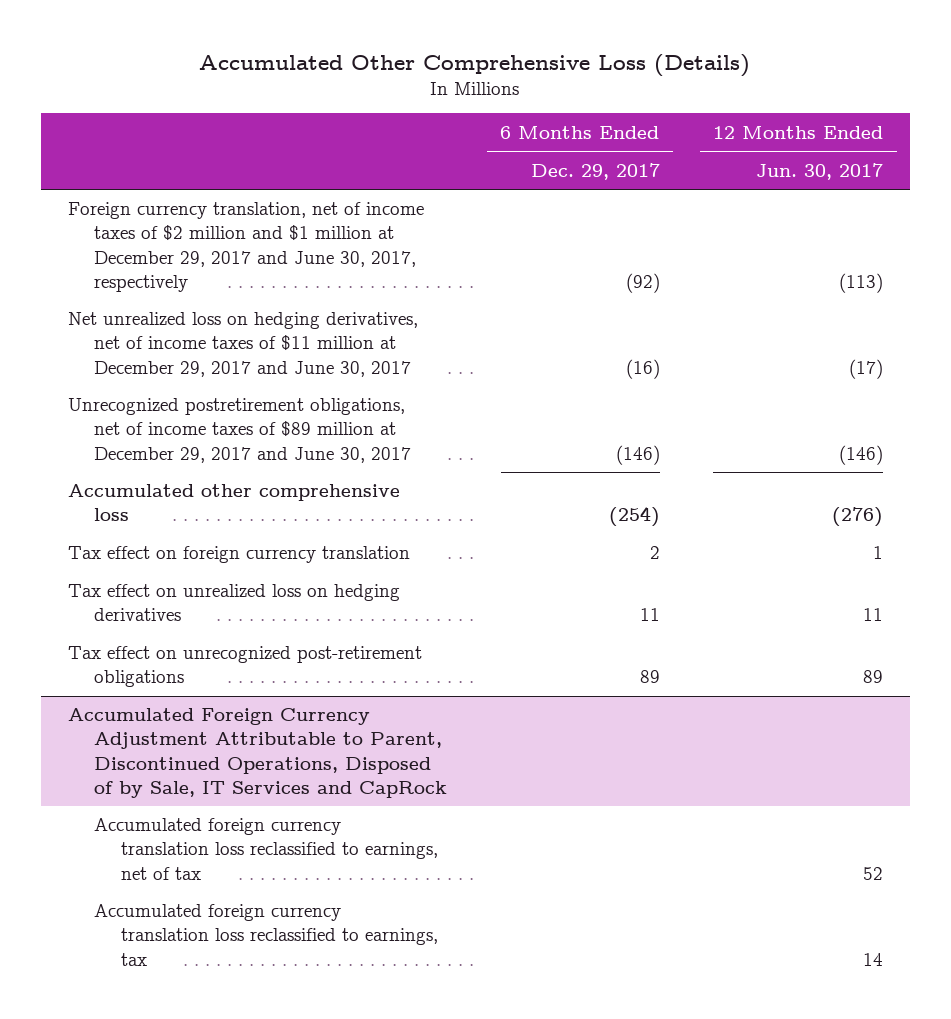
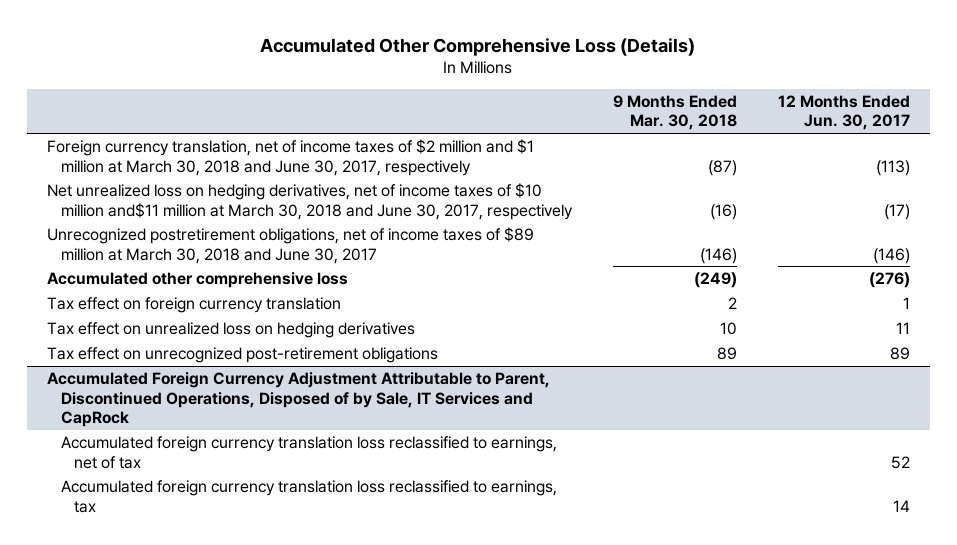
- | 6 Months Ended Dec. 29, 2017 | 12 Months Ended Jun. 30, 2017
+ | 9 Months Ended Mar. 30, 2018 | 12 Months Ended Jun. 30, 2017
- Foreign currency translation, net of income taxes of $2 million and $1 million at December 29, 2017 and June 30, 2017, respectively | (92) | (113)
- Net unrealized loss on hedging derivatives, net of income taxes of $11 million at December 29, 2017 and June 30, 2017 | (16) | (17)
- Unrecognized postretirement obligations, net of income taxes of $89 million at December 29, 2017 and June 30, 2017 | (146) | (146)
+ Foreign currency translation, net of income taxes of $2 million and $1 million at March 30, 2018 and June 30, 2017, respectively | (87) | (113)
+ Net unrealized loss on hedging derivatives, net of income taxes of $10 million and$11 million at March 30, 2018 and June 30, 2017, respectively | (16) | (17)
+ Unrecognized postretirement obligations, net of income taxes of $89 million at March 30, 2018 and June 30, 2017 | (146) | (146)

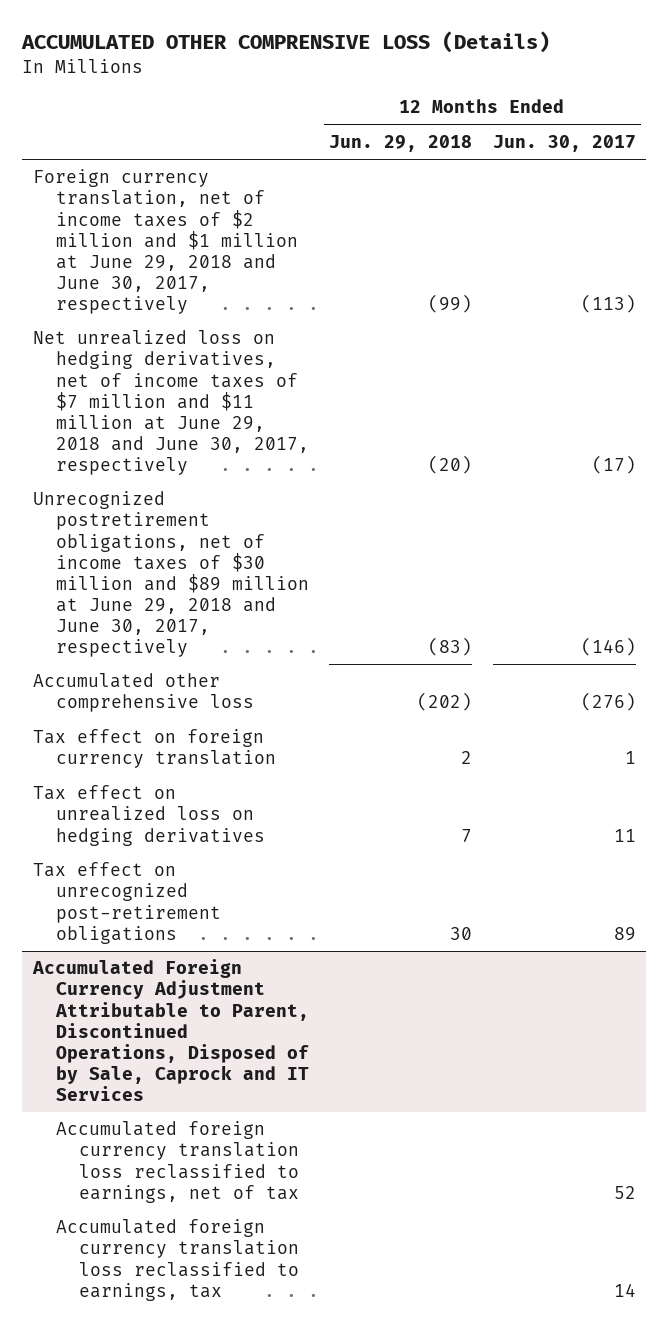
- Accumulated Other Comprehensive Loss (Details)
+ ACCUMULATED OTHER COMPRENSIVE LOSS (Details)
- | 9 Months Ended Mar. 30, 2018 | 12 Months Ended Jun. 30, 2017
+ | 12 Months Ended Jun. 29, 2018 | 12 Months Ended Jun. 30, 2017
- Foreign currency translation, net of income taxes of $2 million and $1 million at March 30, 2018 and June 30, 2017, respectively | (87) | (113)
- Net unrealized loss on hedging derivatives, net of income taxes of $10 million and$11 million at March 30, 2018 and June 30, 2017, respectively | (16) | (17)
- Unrecognized postretirement obligations, net of income taxes of $89 million at March 30, 2018 and June 30, 2017 | (146) | (146)
+ Foreign currency translation, net of income taxes of $2 million and $1 million at June 29, 2018 and June 30, 2017, respectively | (99) | (113)
+ Net unrealized loss on hedging derivatives, net of income taxes of $7 million and $11 million at June 29, 2018 and June 30, 2017, respectively | (20) | (17)
+ Unrecognized postretirement obligations, net of income taxes of $30 million and $89 million at June 29, 2018 and June 30, 2017, respectively | (83) | (146)
- Accumulated Foreign Currency Adjustment Attributable to Parent, Discontinued Operations, Disposed of by Sale, IT Services and CapRock
+ Accumulated Foreign Currency Adjustment Attributable to Parent, Discontinued Operations, Disposed of by Sale, Caprock and IT Services

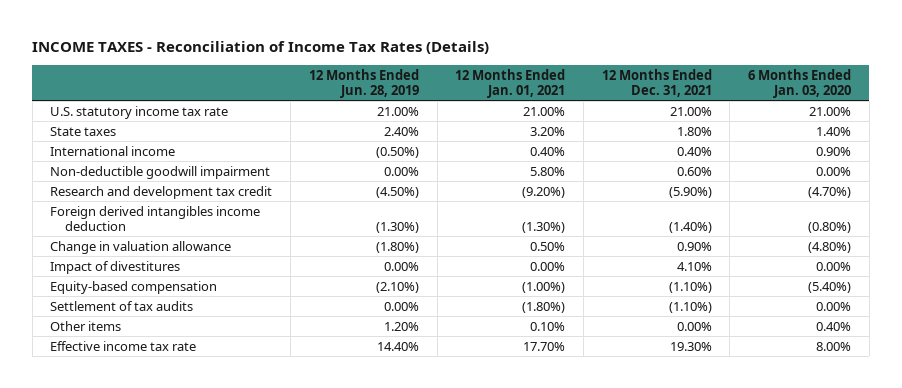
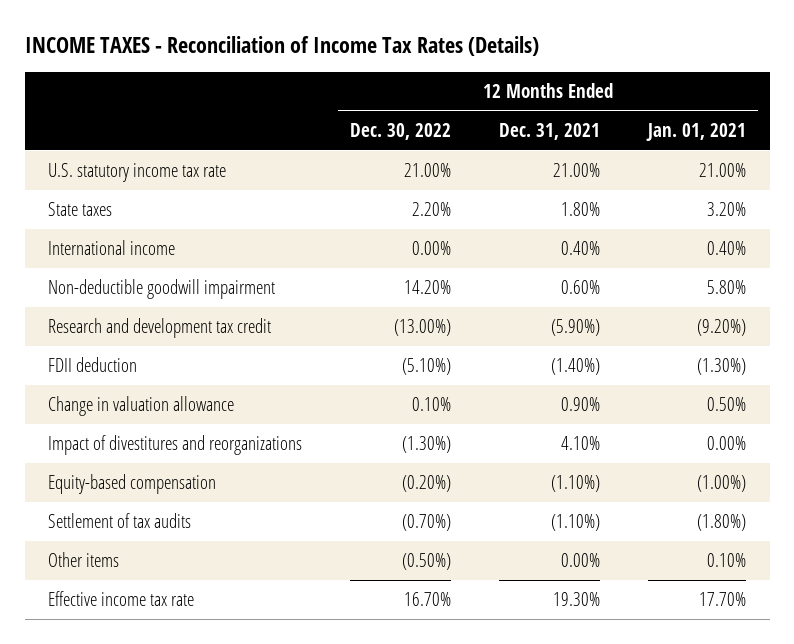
- | 12 Months Ended Jun. 28, 2019 | 12 Months Ended Jan. 01, 2021 | 12 Months Ended Dec. 31, 2021 | 6 Months Ended Jan. 03, 2020
+ | 12 Months Ended Dec. 30, 2022 | 12 Months Ended Dec. 31, 2021 | 12 Months Ended Jan. 01, 2021
- Foreign derived intangibles income deduction | (1.30%) | (1.30%) | (1.40%) | (0.80%)
+ FDII deduction | (5.10%) | (1.40%) | (1.30%)
- Impact of divestitures | 0.00% | 0.00% | 4.10% | 0.00%
+ Impact of divestitures and reorganizations | (1.30%) | 4.10% | 0.00%

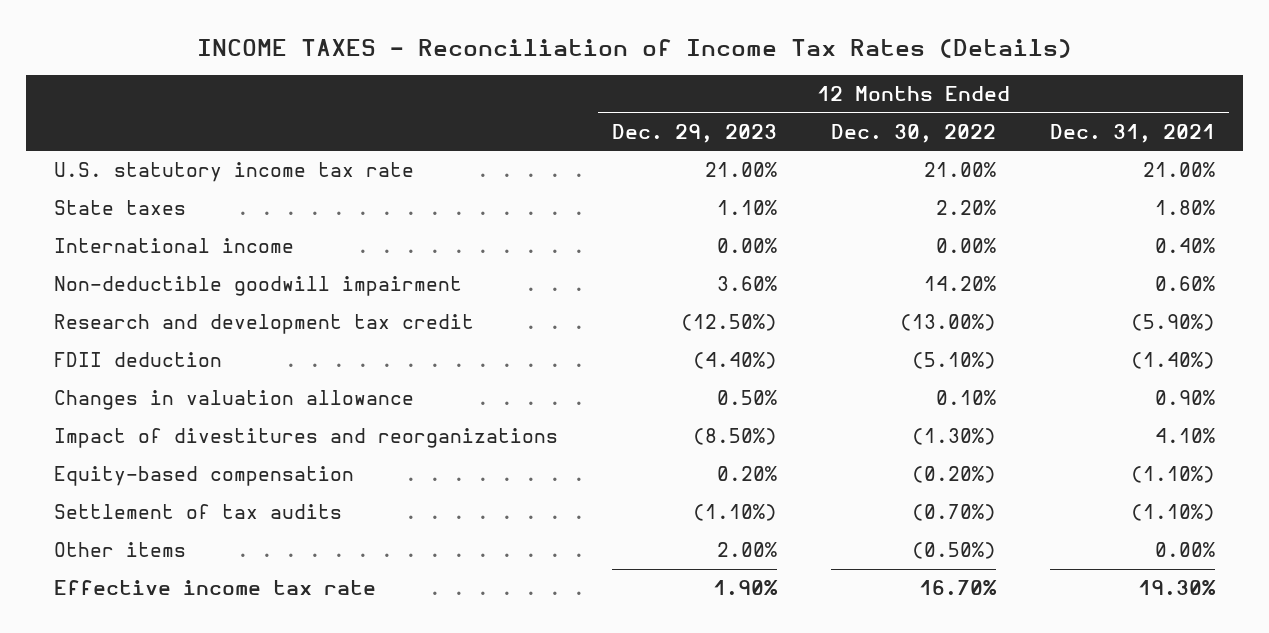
- | 12 Months Ended Dec. 30, 2022 | 12 Months Ended Dec. 31, 2021 | 12 Months Ended Jan. 01, 2021
+ | 12 Months Ended Dec. 29, 2023 | 12 Months Ended Dec. 30, 2022 | 12 Months Ended Dec. 31, 2021
- Change in valuation allowance | 0.10% | 0.90% | 0.50%
+ Changes in valuation allowance | 0.50% | 0.10% | 0.90%

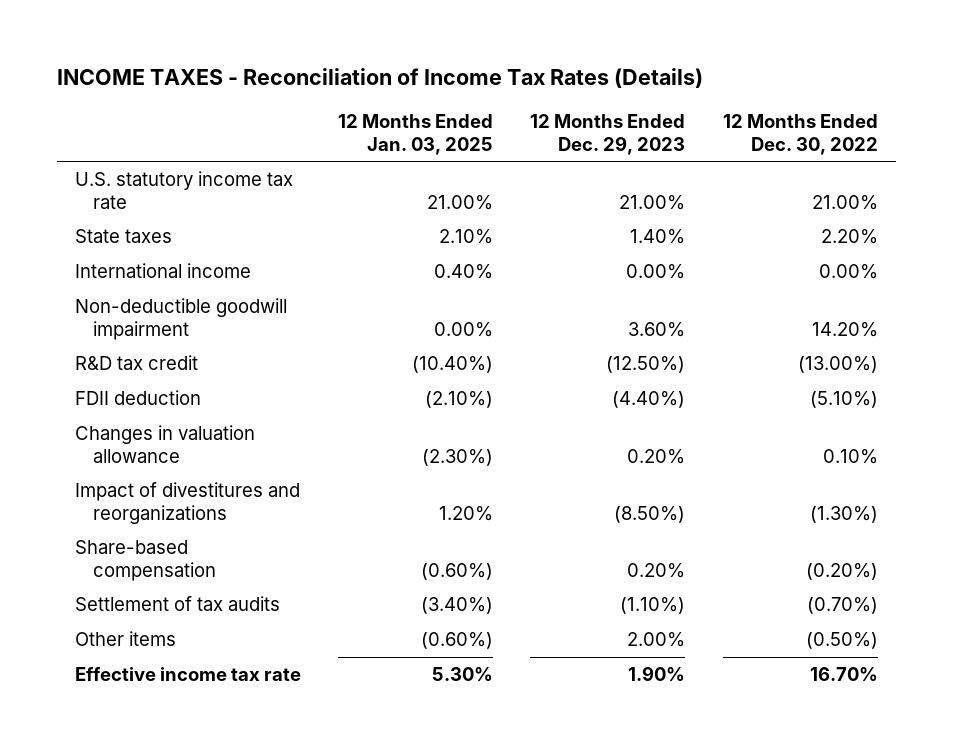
- | 12 Months Ended Dec. 29, 2023 | 12 Months Ended Dec. 30, 2022 | 12 Months Ended Dec. 31, 2021
+ | 12 Months Ended Jan. 03, 2025 | 12 Months Ended Dec. 29, 2023 | 12 Months Ended Dec. 30, 2022
- State taxes | 1.10% | 2.20% | 1.80%
+ State taxes | 2.10% | 1.40% | 2.20%
- Research and development tax credit | (12.50%) | (13.00%) | (5.90%)
+ R&D tax credit | (10.40%) | (12.50%) | (13.00%)
- Changes in valuation allowance | 0.50% | 0.10% | 0.90%
+ Changes in valuation allowance | (2.30%) | 0.20% | 0.10%
- Equity-based compensation | 0.20% | (0.20%) | (1.10%)
+ Share-based compensation | (0.60%) | 0.20% | (0.20%)

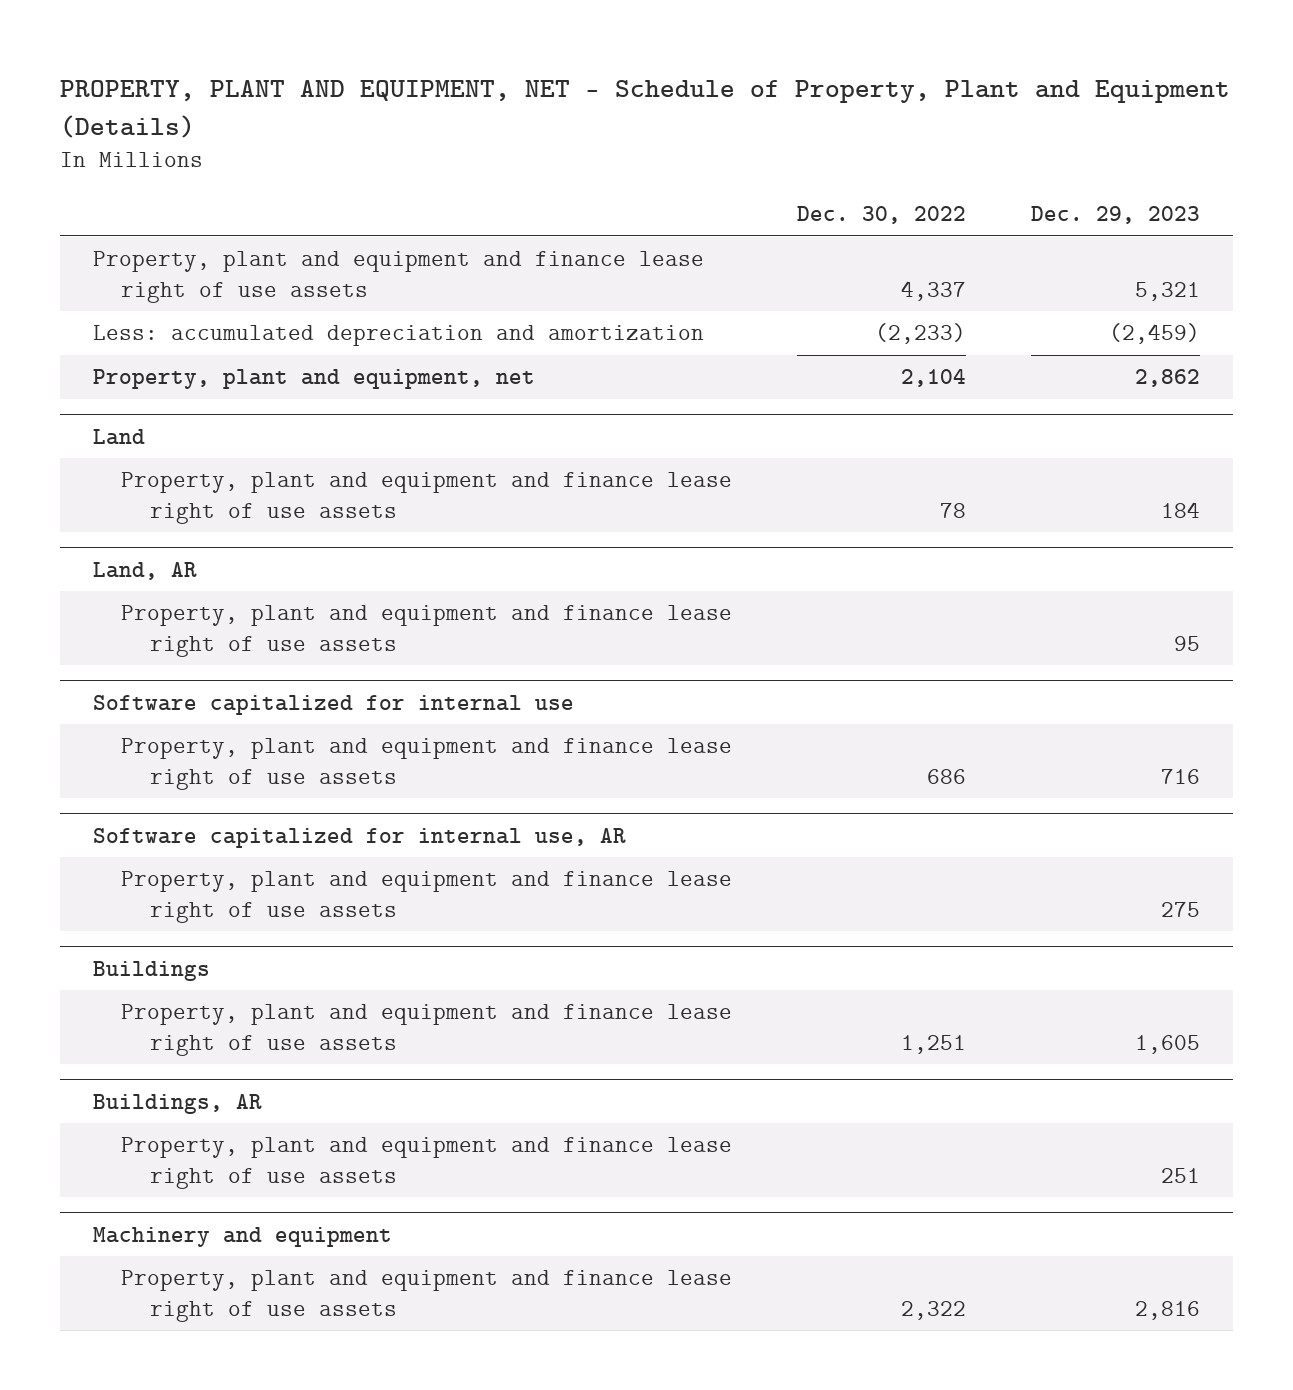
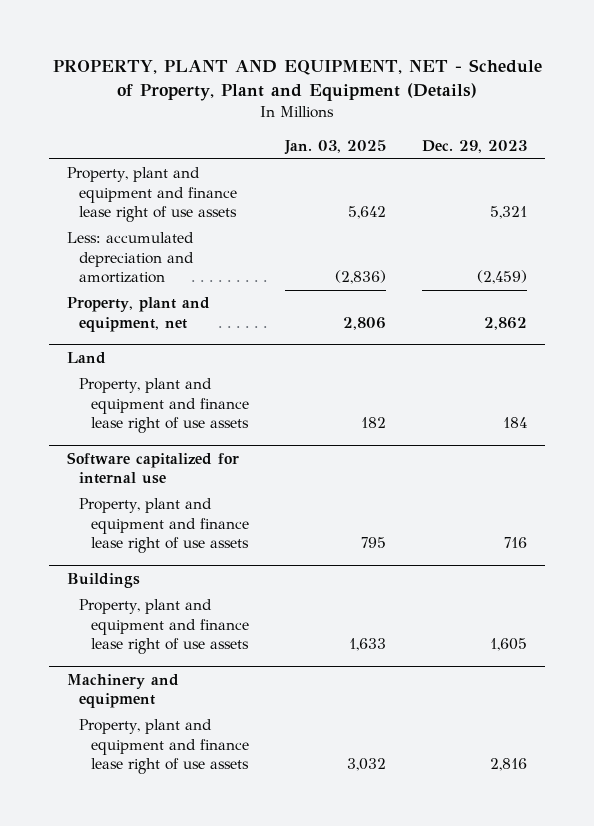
- | Dec. 30, 2022 | Dec. 29, 2023
+ | Jan. 03, 2025 | Dec. 29, 2023
- Land, AR
- Property, plant and equipment and finance lease right of use assets | | 95
- Software capitalized for internal use, AR
- Property, plant and equipment and finance lease right of use assets | | 275
- Buildings, AR
- Property, plant and equipment and finance lease right of use assets | | 251

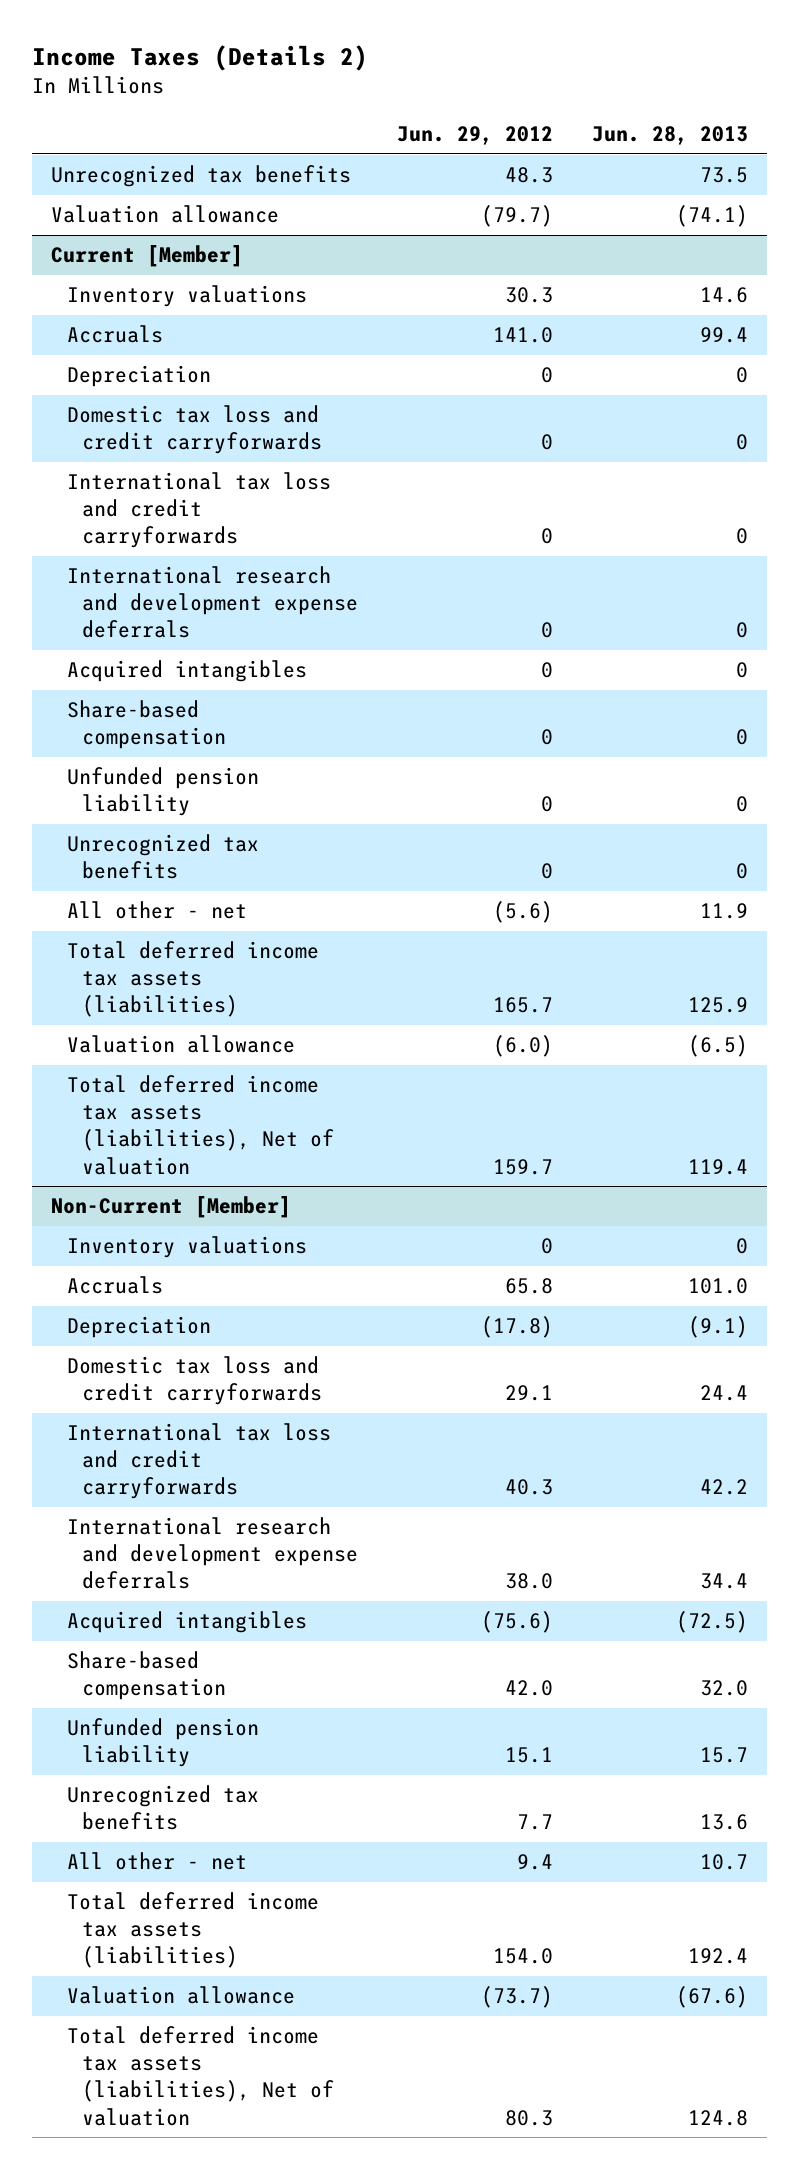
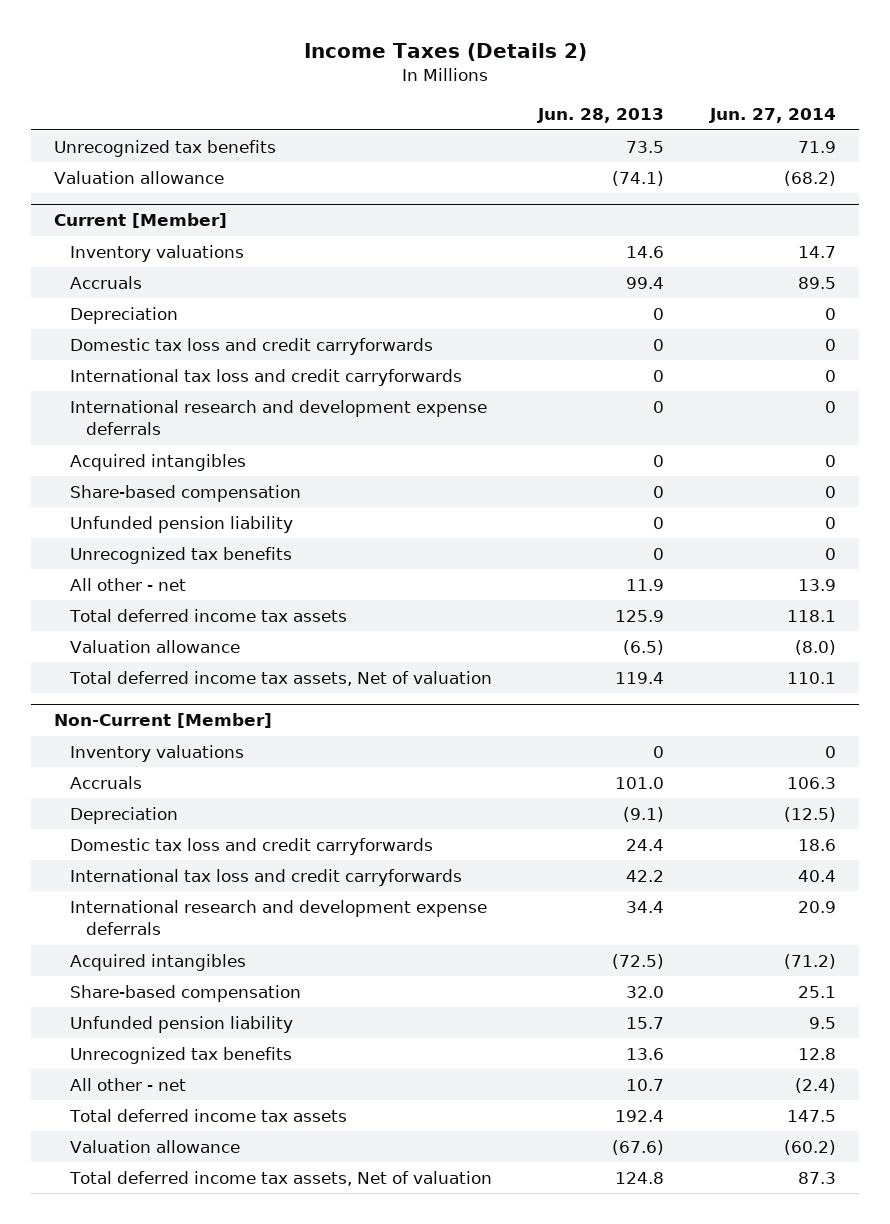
- | Jun. 29, 2012 | Jun. 28, 2013
+ | Jun. 28, 2013 | Jun. 27, 2014
@ Current [Member]
- Total deferred income tax assets (liabilities) | 165.7 | 125.9
+ Total deferred income tax assets | 125.9 | 118.1
- Total deferred income tax assets (liabilities), Net of valuation | 159.7 | 119.4
+ Total deferred income tax assets, Net of valuation | 119.4 | 110.1
@ Non-Current [Member]
- Total deferred income tax assets (liabilities) | 154.0 | 192.4
+ Total deferred income tax assets | 192.4 | 147.5
- Total deferred income tax assets (liabilities), Net of valuation | 80.3 | 124.8
+ Total deferred income tax assets, Net of valuation | 124.8 | 87.3

